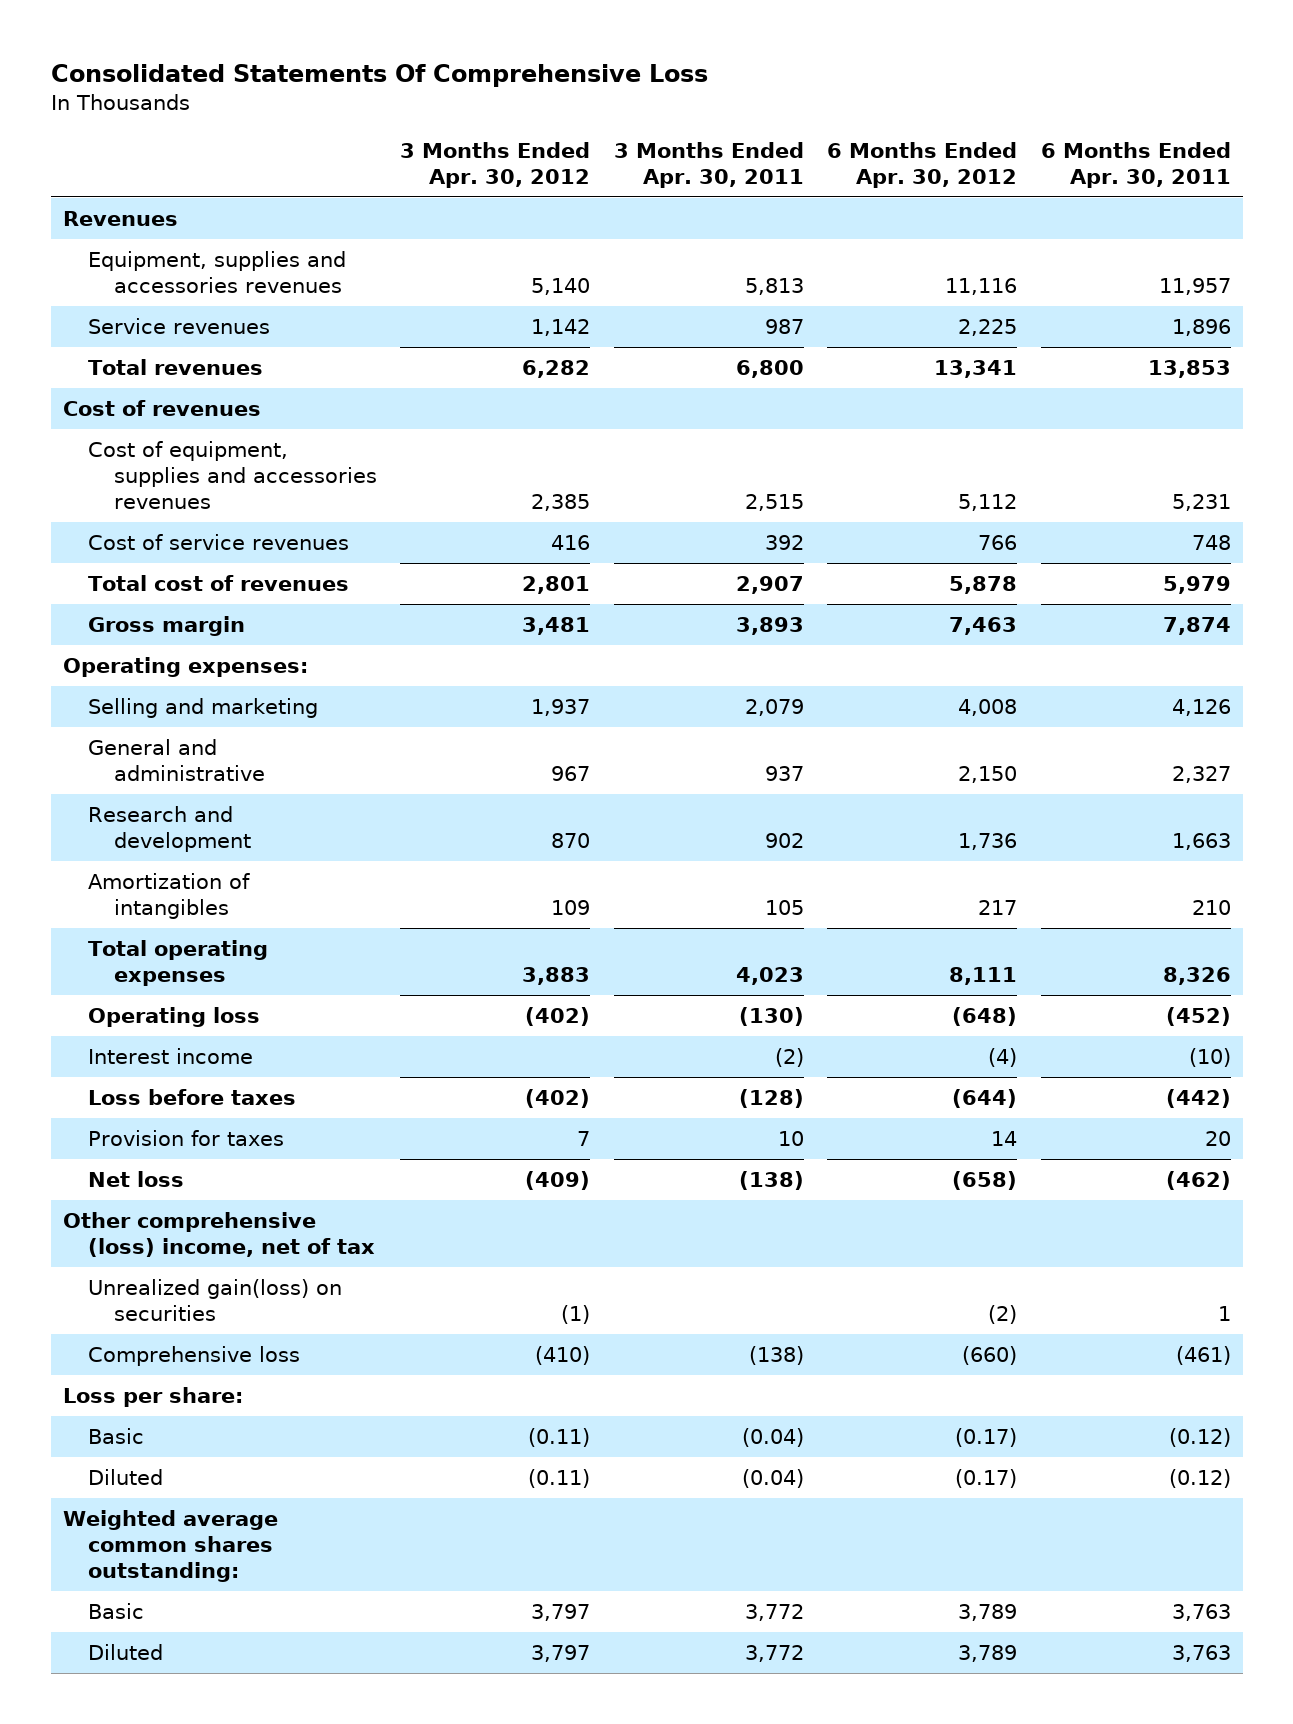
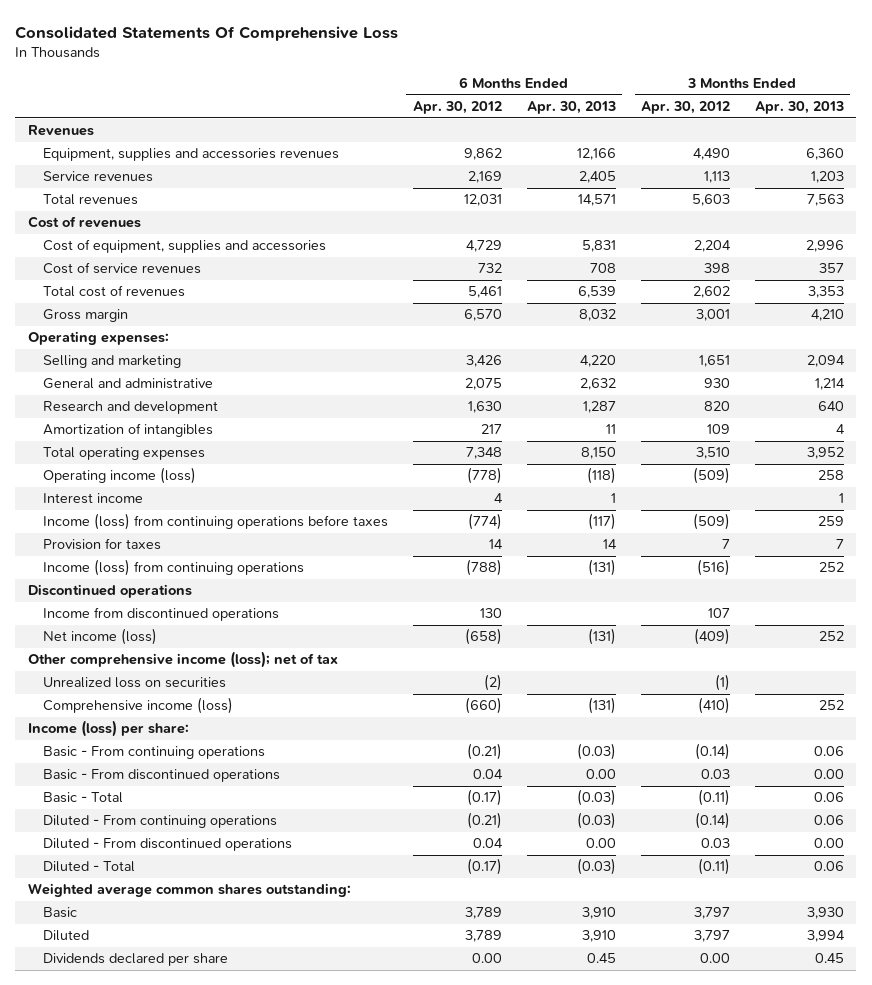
- | 3 Months Ended Apr. 30, 2012 | 3 Months Ended Apr. 30, 2011 | 6 Months Ended Apr. 30, 2012 | 6 Months Ended Apr. 30, 2011
+ | 6 Months Ended Apr. 30, 2012 | 6 Months Ended Apr. 30, 2013 | 3 Months Ended Apr. 30, 2012 | 3 Months Ended Apr. 30, 2013
- Equipment, supplies and accessories revenues | 5,140 | 5,813 | 11,116 | 11,957
- Service revenues | 1,142 | 987 | 2,225 | 1,896
- Total revenues | 6,282 | 6,800 | 13,341 | 13,853
+ Equipment, supplies and accessories revenues | 9,862 | 12,166 | 4,490 | 6,360
+ Service revenues | 2,169 | 2,405 | 1,113 | 1,203
+ Total revenues | 12,031 | 14,571 | 5,603 | 7,563
- Cost of equipment, supplies and accessories revenues | 2,385 | 2,515 | 5,112 | 5,231
- Cost of service revenues | 416 | 392 | 766 | 748
- Total cost of revenues | 2,801 | 2,907 | 5,878 | 5,979
- Gross margin | 3,481 | 3,893 | 7,463 | 7,874
+ Cost of equipment, supplies and accessories | 4,729 | 5,831 | 2,204 | 2,996
+ Cost of service revenues | 732 | 708 | 398 | 357
+ Total cost of revenues | 5,461 | 6,539 | 2,602 | 3,353
+ Gross margin | 6,570 | 8,032 | 3,001 | 4,210
- Selling and marketing | 1,937 | 2,079 | 4,008 | 4,126
- General and administrative | 967 | 937 | 2,150 | 2,327
- Research and development | 870 | 902 | 1,736 | 1,663
+ Selling and marketing | 3,426 | 4,220 | 1,651 | 2,094
+ General and administrative | 2,075 | 2,632 | 930 | 1,214
+ Research and development | 1,630 | 1,287 | 820 | 640
- Total operating expenses | 3,883 | 4,023 | 8,111 | 8,326
- Operating loss | (402) | (130) | (648) | (452)
- Interest income | | (2) | (4) | (10)
- Loss before taxes | (402) | (128) | (644) | (442)
+ Total operating expenses | 7,348 | 8,150 | 3,510 | 3,952
+ Operating income (loss) | (778) | (118) | (509) | 258
+ Interest income | 4 | 1 | | 1
+ Income (loss) from continuing operations before taxes | (774) | (117) | (509) | 259
- Net loss | (409) | (138) | (658) | (462)
- Other comprehensive (loss) income, net of tax
- Unrealized gain(loss) on securities | (1) | | (2) | 1
- Comprehensive loss | (410) | (138) | (660) | (461)
- Loss per share:
- Basic | (0.11) | (0.04) | (0.17) | (0.12)
- Diluted | (0.11) | (0.04) | (0.17) | (0.12)
+ Income (loss) from continuing operations | (788) | (131) | (516) | 252
+ Discontinued operations
+ Income from discontinued operations | 130 | | 107 |
+ Net income (loss) | (658) | (131) | (409) | 252
+ Other comprehensive income (loss); net of tax
+ Unrealized loss on securities | (2) | | (1) |
+ Comprehensive income (loss) | (660) | (131) | (410) | 252
+ Income (loss) per share:
+ Basic - From continuing operations | (0.21) | (0.03) | (0.14) | 0.06
+ Basic - From discontinued operations | 0.04 | 0.00 | 0.03 | 0.00
+ Basic - Total | (0.17) | (0.03) | (0.11) | 0.06
+ Diluted - From continuing operations | (0.21) | (0.03) | (0.14) | 0.06
+ Diluted - From discontinued operations | 0.04 | 0.00 | 0.03 | 0.00
+ Diluted - Total | (0.17) | (0.03) | (0.11) | 0.06
+ Dividends declared per share | 0.00 | 0.45 | 0.00 | 0.45

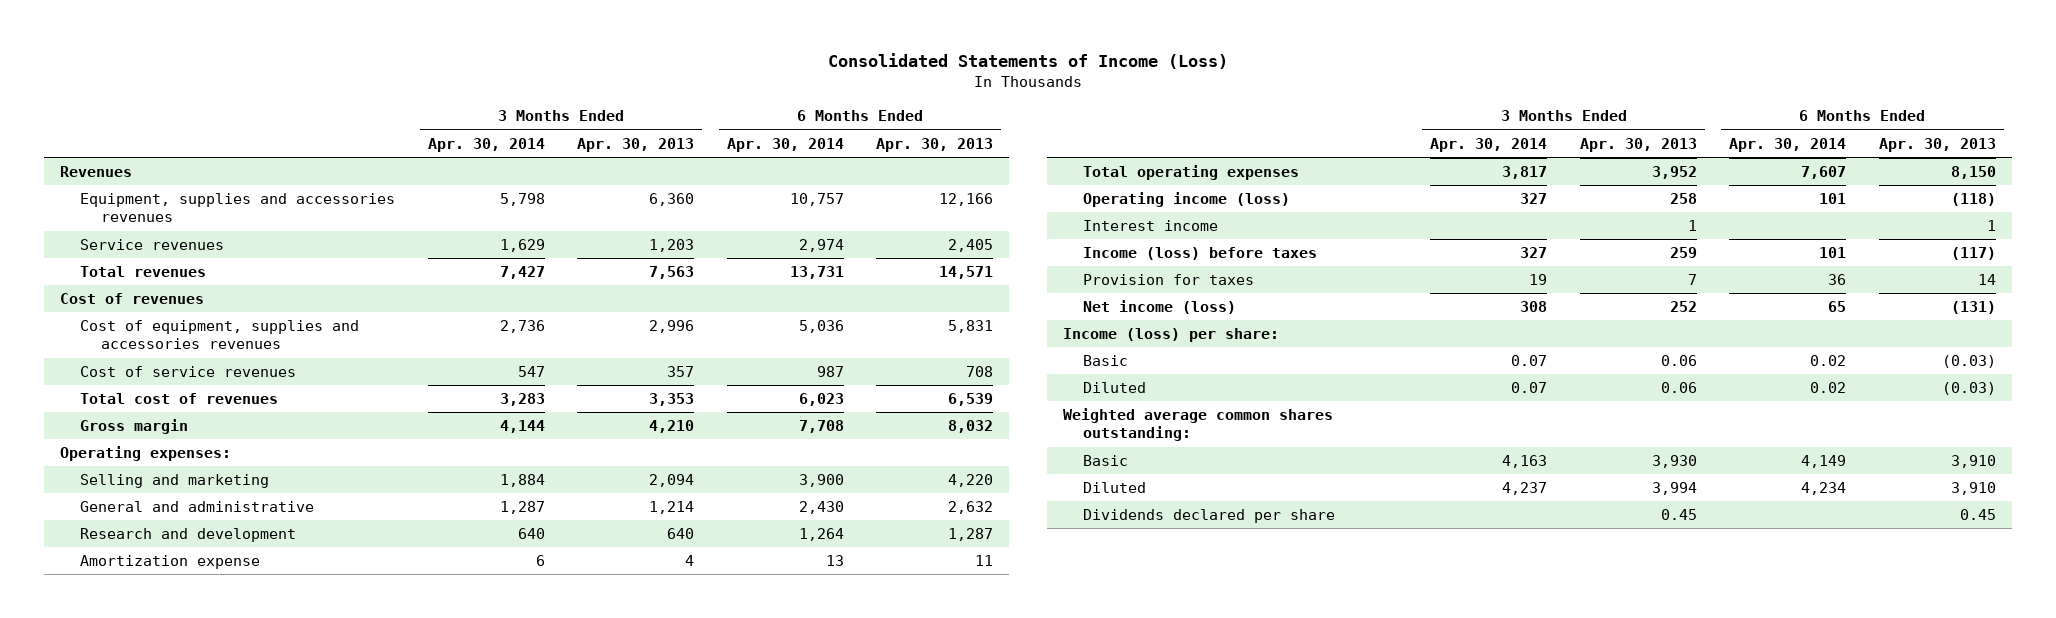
- Consolidated Statements Of Comprehensive Loss
+ Consolidated Statements of Income (Loss)
- | 6 Months Ended Apr. 30, 2012 | 6 Months Ended Apr. 30, 2013 | 3 Months Ended Apr. 30, 2012 | 3 Months Ended Apr. 30, 2013
+ | 3 Months Ended Apr. 30, 2014 | 3 Months Ended Apr. 30, 2013 | 6 Months Ended Apr. 30, 2014 | 6 Months Ended Apr. 30, 2013
- Cost of equipment, supplies and accessories | 4,729 | 5,831 | 2,204 | 2,996
+ Cost of equipment, supplies and accessories revenues | 2,736 | 2,996 | 5,036 | 5,831
- Amortization of intangibles | 217 | 11 | 109 | 4
+ Amortization expense | 6 | 4 | 13 | 11
- Income (loss) from continuing operations before taxes | (774) | (117) | (509) | 259
+ Income (loss) before taxes | 327 | 259 | 101 | (117)
- Income (loss) from continuing operations | (788) | (131) | (516) | 252
- Discontinued operations
- Income from discontinued operations | 130 | | 107 |
- Other comprehensive income (loss); net of tax
- Unrealized loss on securities | (2) | | (1) |
- Comprehensive income (loss) | (660) | (131) | (410) | 252
- Basic - From continuing operations | (0.21) | (0.03) | (0.14) | 0.06
- Basic - From discontinued operations | 0.04 | 0.00 | 0.03 | 0.00
- Basic - Total | (0.17) | (0.03) | (0.11) | 0.06
- Diluted - From continuing operations | (0.21) | (0.03) | (0.14) | 0.06
- Diluted - From discontinued operations | 0.04 | 0.00 | 0.03 | 0.00
- Diluted - Total | (0.17) | (0.03) | (0.11) | 0.06
+ Basic | 0.07 | 0.06 | 0.02 | (0.03)
+ Diluted | 0.07 | 0.06 | 0.02 | (0.03)

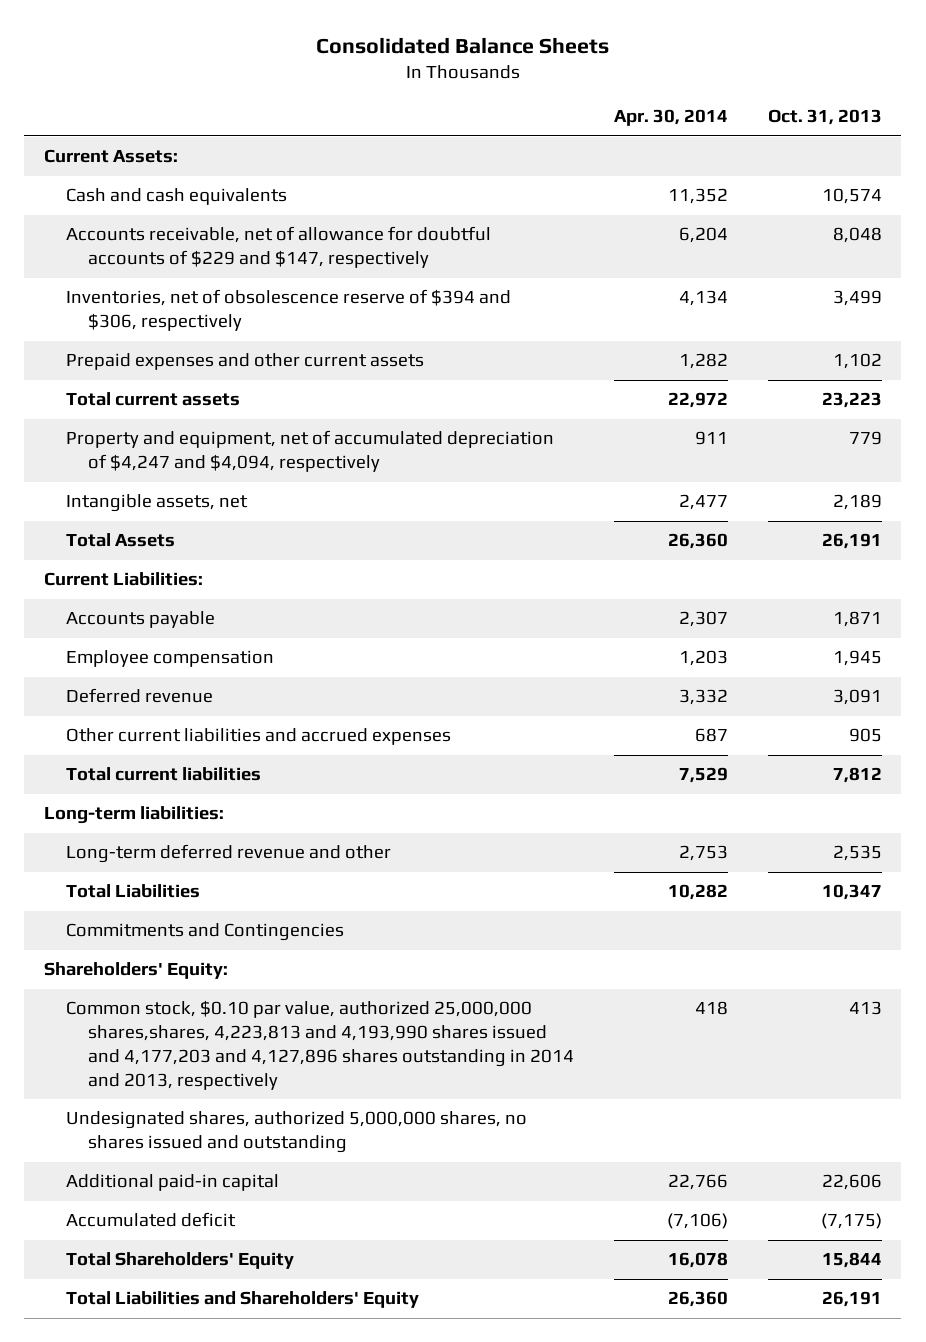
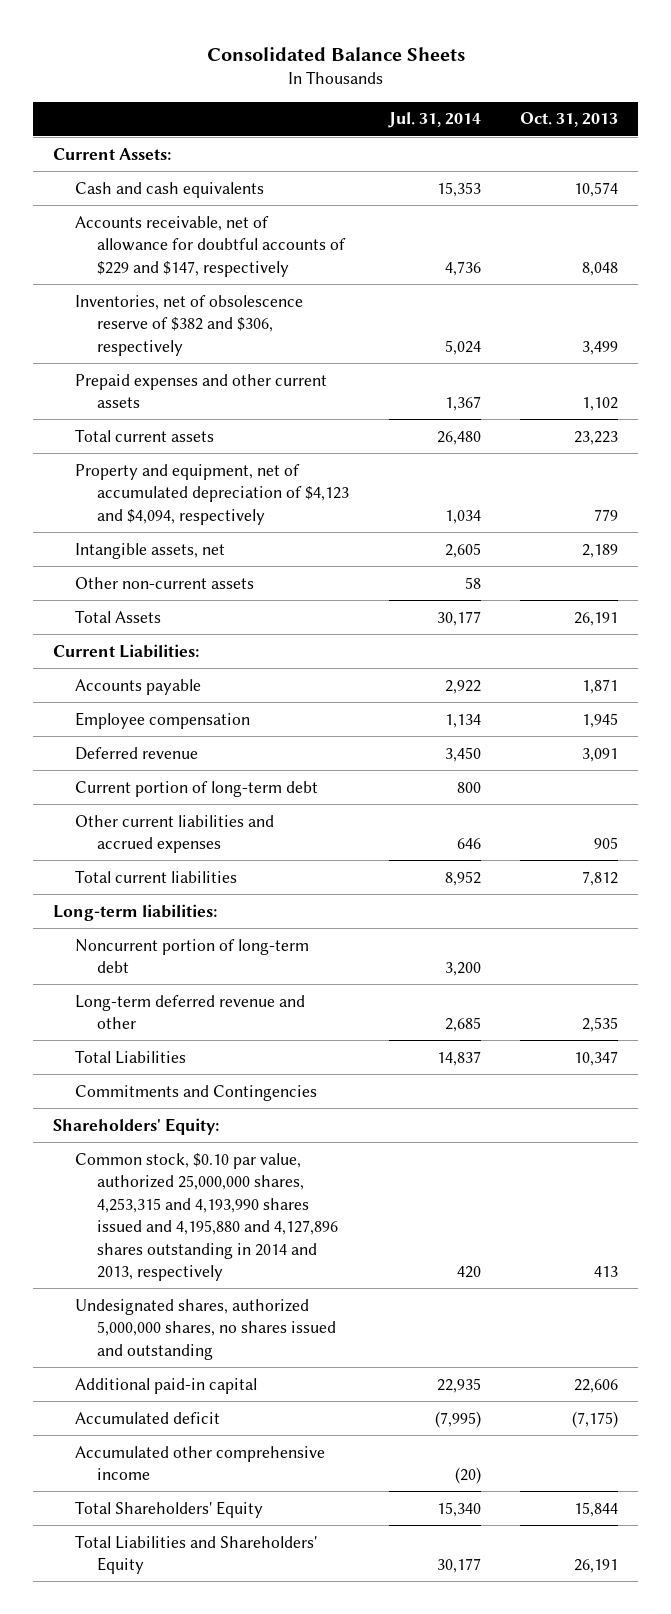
- | Apr. 30, 2014 | Oct. 31, 2013
+ | Jul. 31, 2014 | Oct. 31, 2013
- Inventories, net of obsolescence reserve of $394 and $306, respectively | 4,134 | 3,499
+ Inventories, net of obsolescence reserve of $382 and $306, respectively | 5,024 | 3,499
- Property and equipment, net of accumulated depreciation of $4,247 and $4,094, respectively | 911 | 779
+ Property and equipment, net of accumulated depreciation of $4,123 and $4,094, respectively | 1,034 | 779
+ Other non-current assets | 58 |
+ Current portion of long-term debt | 800 |
+ Noncurrent portion of long-term debt | 3,200 |
- Common stock, $0.10 par value, authorized 25,000,000 shares,shares, 4,223,813 and 4,193,990 shares issued and 4,177,203 and 4,127,896 shares outstanding in 2014 and 2013, respectively | 418 | 413
+ Common stock, $0.10 par value, authorized 25,000,000 shares, 4,253,315 and 4,193,990 shares issued and 4,195,880 and 4,127,896 shares outstanding in 2014 and 2013, respectively | 420 | 413
+ Accumulated other comprehensive income | (20) |

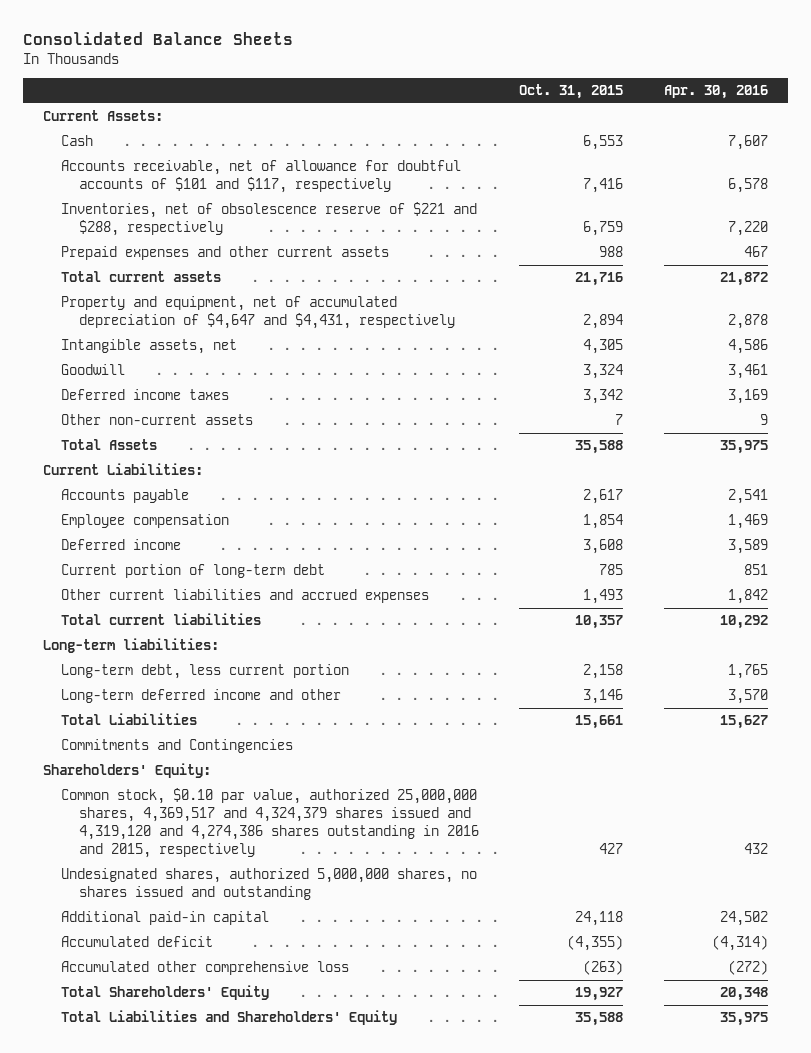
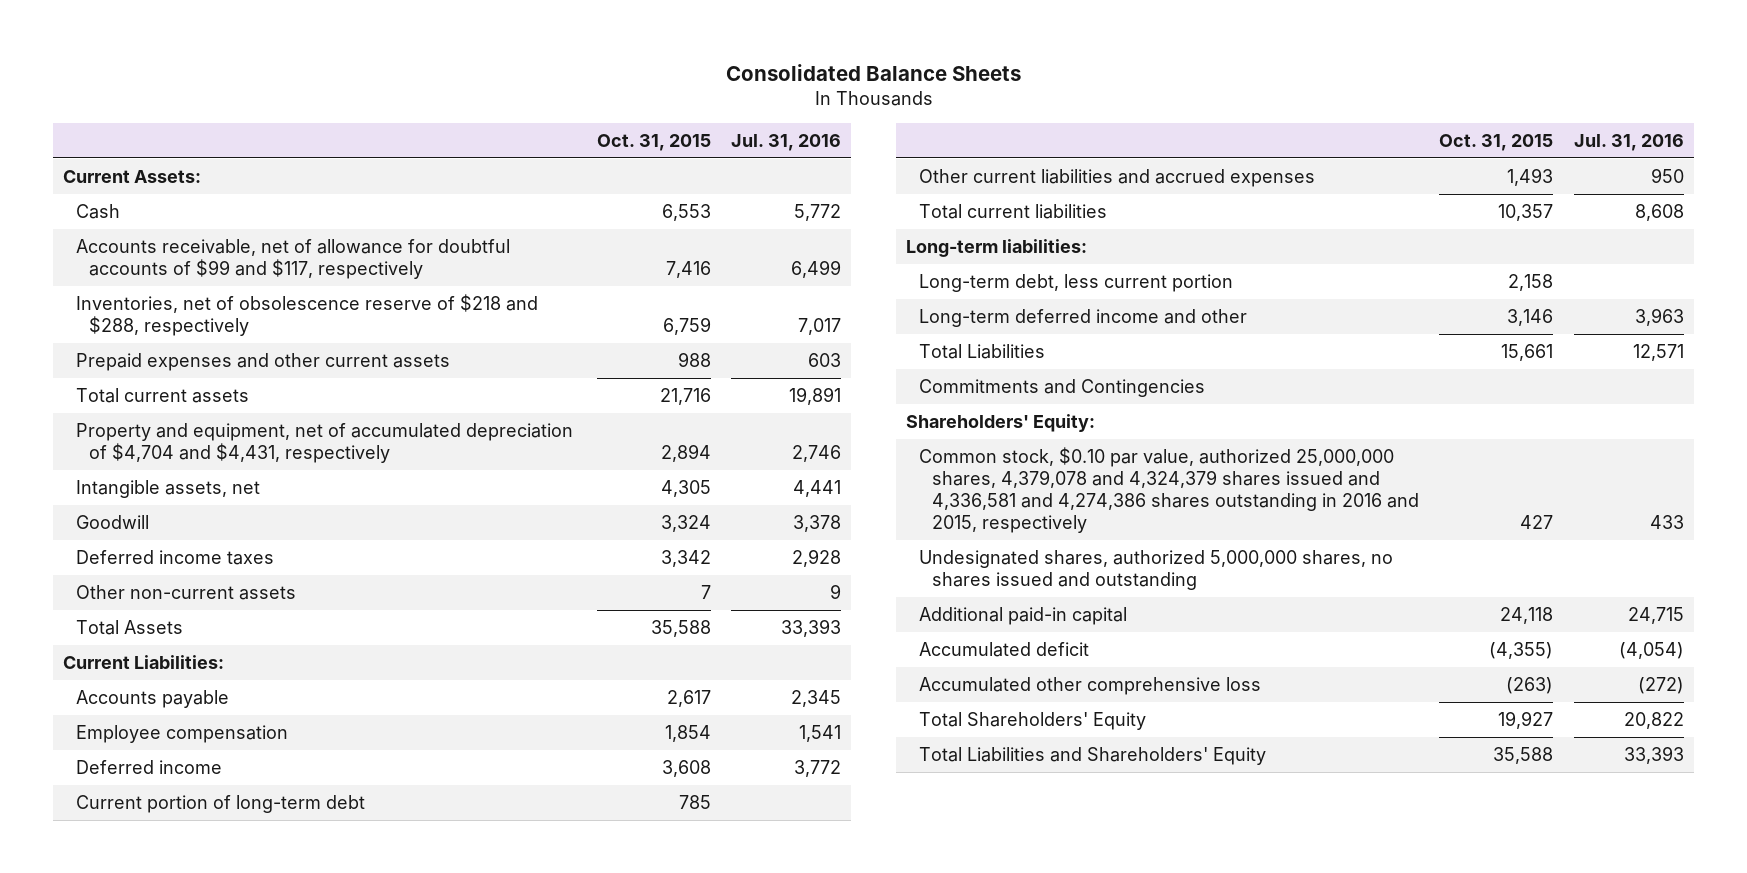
- | Oct. 31, 2015 | Apr. 30, 2016
+ | Oct. 31, 2015 | Jul. 31, 2016
- Accounts receivable, net of allowance for doubtful accounts of $101 and $117, respectively | 7,416 | 6,578
- Inventories, net of obsolescence reserve of $221 and $288, respectively | 6,759 | 7,220
+ Accounts receivable, net of allowance for doubtful accounts of $99 and $117, respectively | 7,416 | 6,499
+ Inventories, net of obsolescence reserve of $218 and $288, respectively | 6,759 | 7,017
- Property and equipment, net of accumulated depreciation of $4,647 and $4,431, respectively | 2,894 | 2,878
+ Property and equipment, net of accumulated depreciation of $4,704 and $4,431, respectively | 2,894 | 2,746
- Common stock, $0.10 par value, authorized 25,000,000 shares, 4,369,517 and 4,324,379 shares issued and 4,319,120 and 4,274,386 shares outstanding in 2016 and 2015, respectively | 427 | 432
+ Common stock, $0.10 par value, authorized 25,000,000 shares, 4,379,078 and 4,324,379 shares issued and 4,336,581 and 4,274,386 shares outstanding in 2016 and 2015, respectively | 427 | 433

